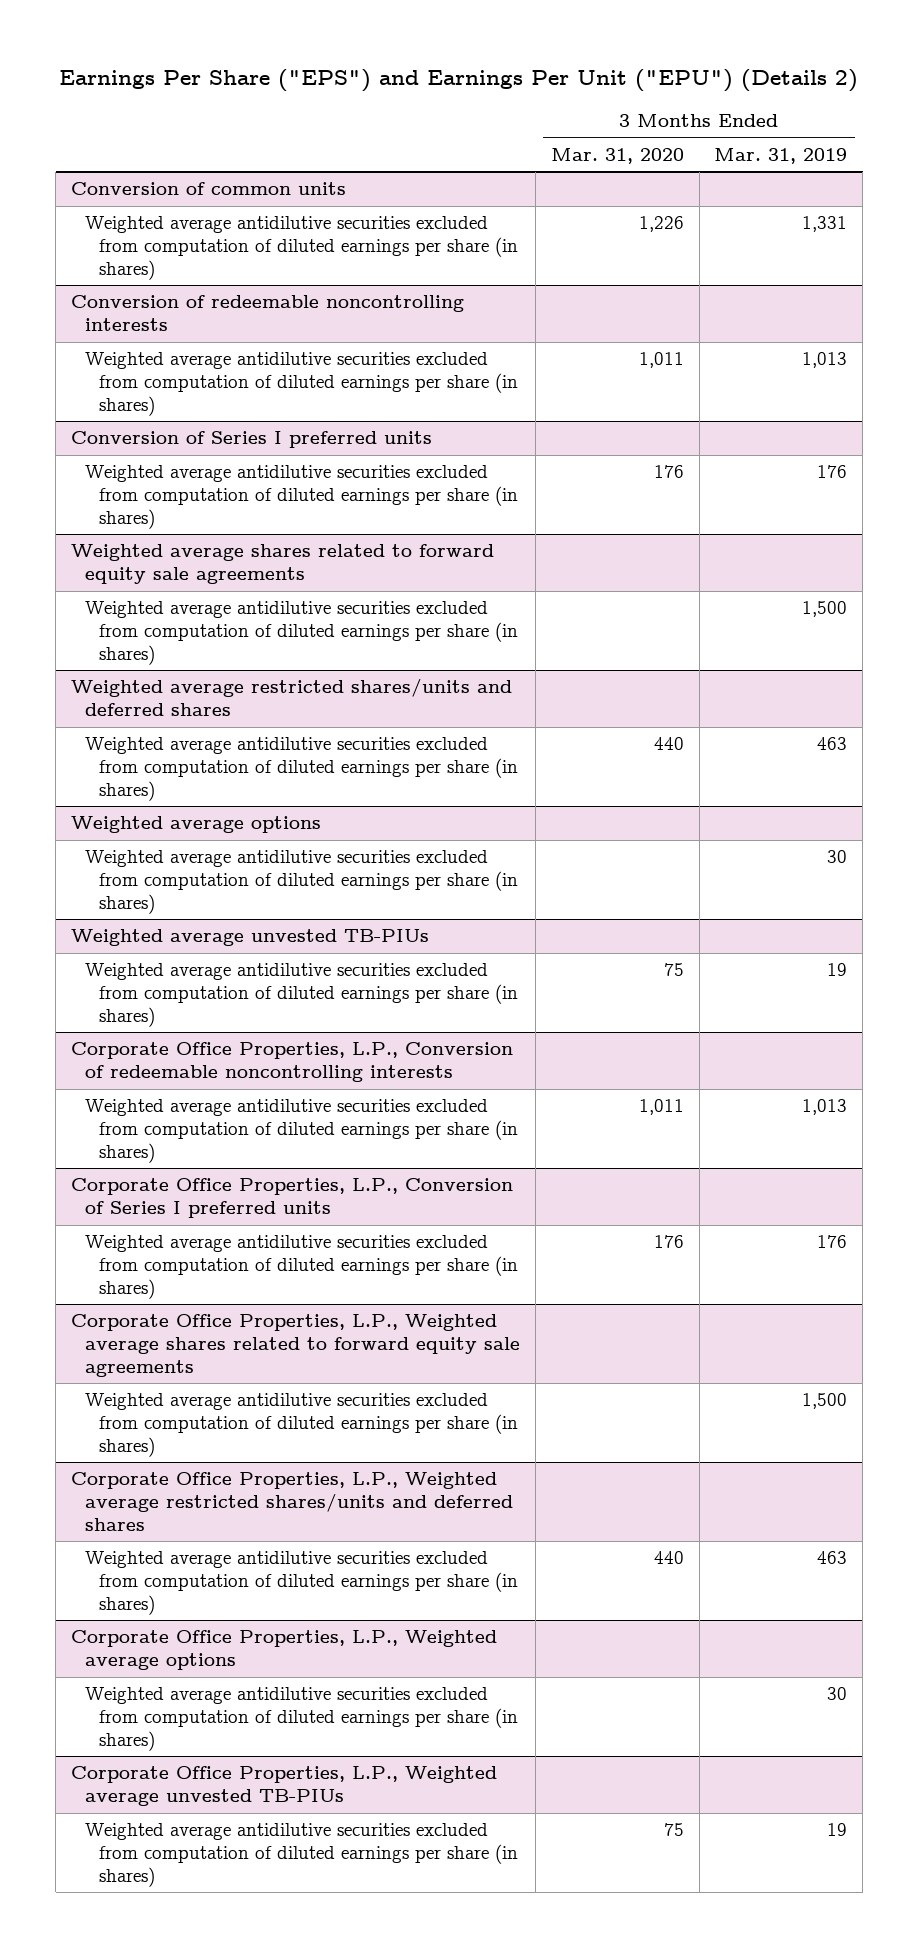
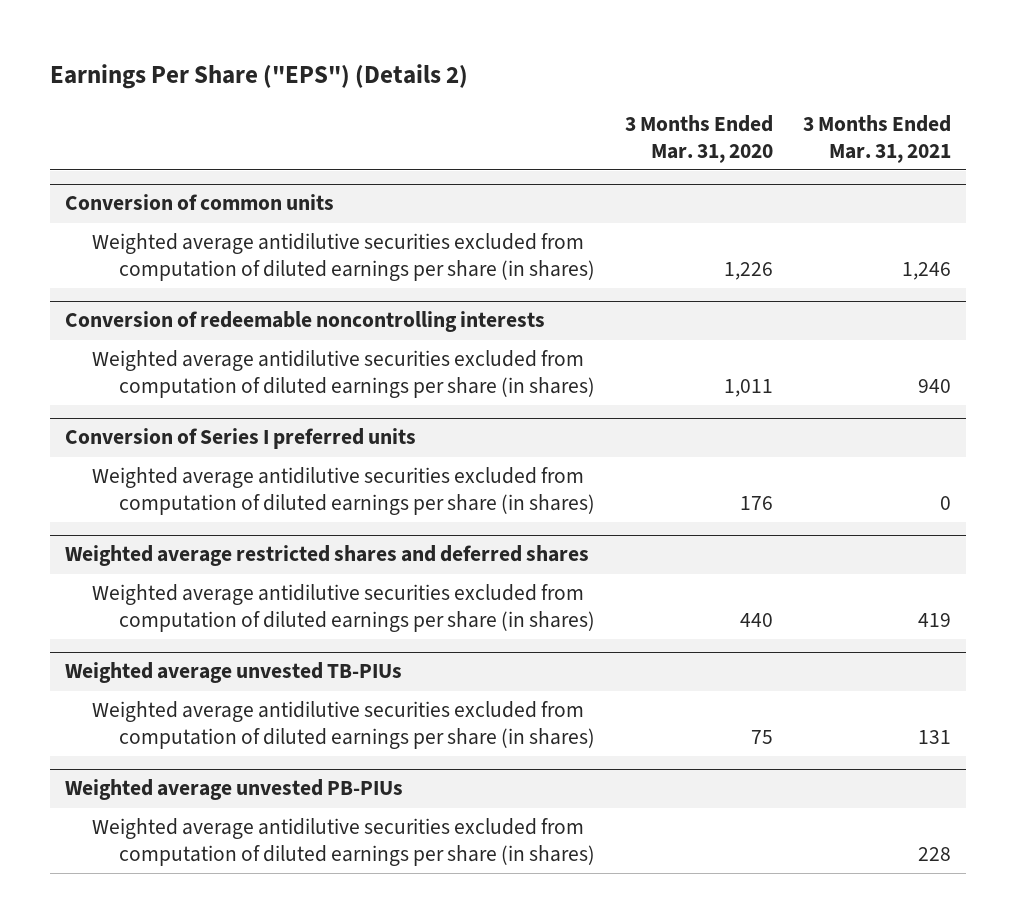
- Earnings Per Share ("EPS") and Earnings Per Unit ("EPU") (Details 2)
+ Earnings Per Share ("EPS") (Details 2)
- | 3 Months Ended Mar. 31, 2020 | 3 Months Ended Mar. 31, 2019
+ | 3 Months Ended Mar. 31, 2020 | 3 Months Ended Mar. 31, 2021
- Weighted average shares related to forward equity sale agreements
- Weighted average antidilutive securities excluded from computation of diluted earnings per share (in shares) | | 1,500
- Weighted average restricted shares/units and deferred shares
+ Weighted average restricted shares and deferred shares
- Weighted average options
- Weighted average antidilutive securities excluded from computation of diluted earnings per share (in shares) | | 30
- Corporate Office Properties, L.P., Conversion of redeemable noncontrolling interests
- Weighted average antidilutive securities excluded from computation of diluted earnings per share (in shares) | 1,011 | 1,013
- Corporate Office Properties, L.P., Conversion of Series I preferred units
- Weighted average antidilutive securities excluded from computation of diluted earnings per share (in shares) | 176 | 176
- Corporate Office Properties, L.P., Weighted average shares related to forward equity sale agreements
- Weighted average antidilutive securities excluded from computation of diluted earnings per share (in shares) | | 1,500
- Corporate Office Properties, L.P., Weighted average restricted shares/units and deferred shares
- Weighted average antidilutive securities excluded from computation of diluted earnings per share (in shares) | 440 | 463
- Corporate Office Properties, L.P., Weighted average options
+ Weighted average unvested PB-PIUs
- Corporate Office Properties, L.P., Weighted average unvested TB-PIUs
- Weighted average antidilutive securities excluded from computation of diluted earnings per share (in shares) | 75 | 19

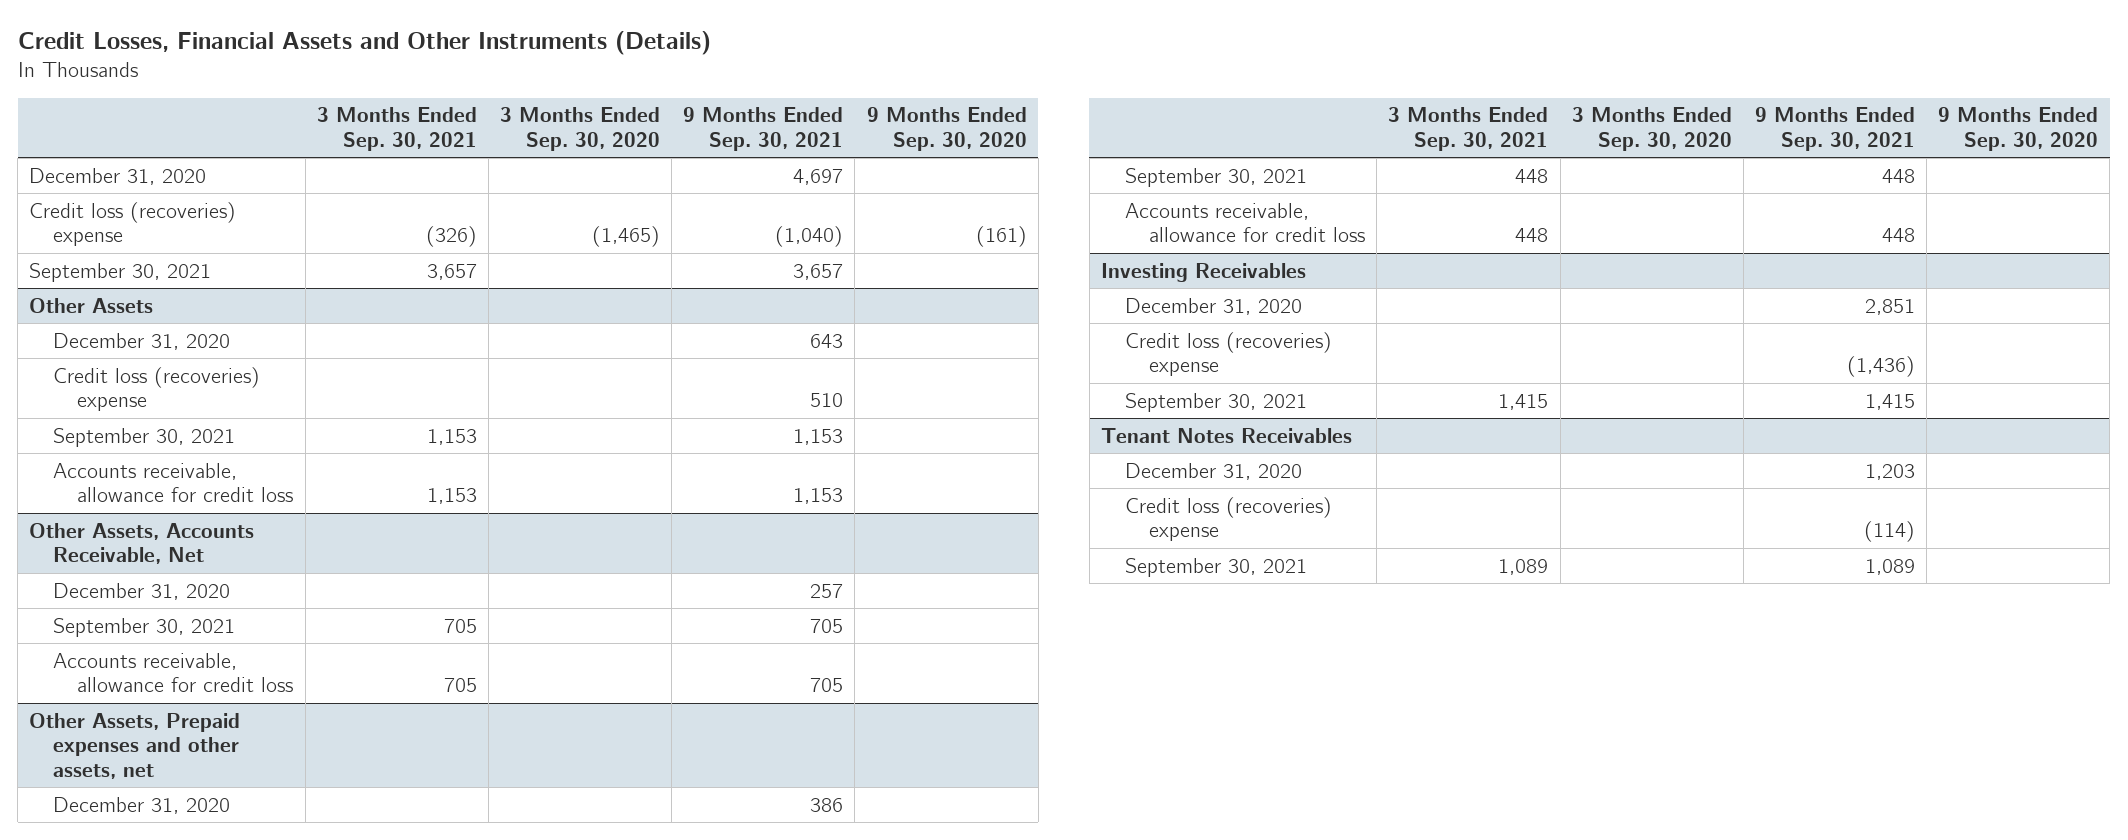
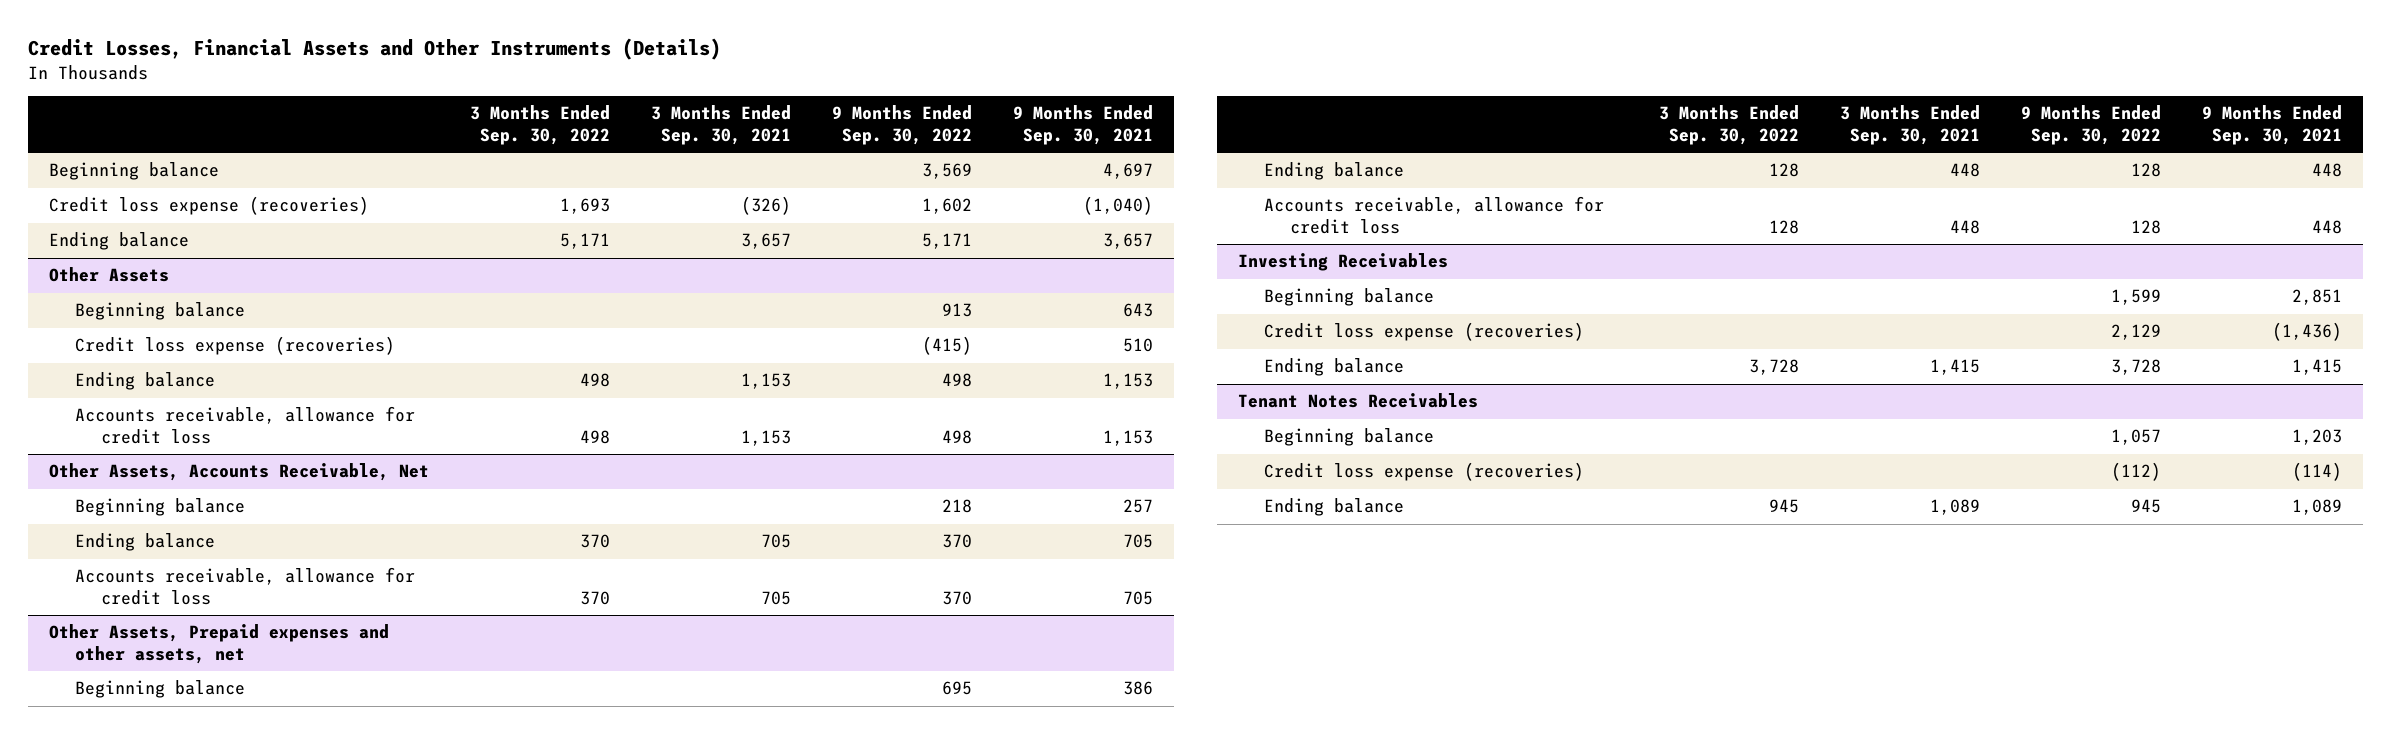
- | 3 Months Ended Sep. 30, 2021 | 3 Months Ended Sep. 30, 2020 | 9 Months Ended Sep. 30, 2021 | 9 Months Ended Sep. 30, 2020
+ | 3 Months Ended Sep. 30, 2022 | 3 Months Ended Sep. 30, 2021 | 9 Months Ended Sep. 30, 2022 | 9 Months Ended Sep. 30, 2021
- December 31, 2020 | | | 4,697 |
- Credit loss (recoveries) expense | (326) | (1,465) | (1,040) | (161)
- September 30, 2021 | 3,657 | | 3,657 |
+ Beginning balance | | | 3,569 | 4,697
+ Credit loss expense (recoveries) | 1,693 | (326) | 1,602 | (1,040)
+ Ending balance | 5,171 | 3,657 | 5,171 | 3,657
@ Other Assets
- December 31, 2020 | | | 643 |
- Credit loss (recoveries) expense | | | 510 |
- September 30, 2021 | 1,153 | | 1,153 |
+ Beginning balance | | | 913 | 643
+ Credit loss expense (recoveries) | | | (415) | 510
+ Ending balance | 498 | 1,153 | 498 | 1,153
@ Other Assets, Accounts Receivable, Net
- December 31, 2020 | | | 257 |
- September 30, 2021 | 705 | | 705 |
+ Beginning balance | | | 218 | 257
+ Ending balance | 370 | 705 | 370 | 705
@ Other Assets, Prepaid expenses and other assets, net
- December 31, 2020 | | | 386 |
- September 30, 2021 | 448 | | 448 |
+ Beginning balance | | | 695 | 386
+ Ending balance | 128 | 448 | 128 | 448
@ Investing Receivables
- December 31, 2020 | | | 2,851 |
- Credit loss (recoveries) expense | | | (1,436) |
- September 30, 2021 | 1,415 | | 1,415 |
+ Beginning balance | | | 1,599 | 2,851
+ Credit loss expense (recoveries) | | | 2,129 | (1,436)
+ Ending balance | 3,728 | 1,415 | 3,728 | 1,415
@ Tenant Notes Receivables
- December 31, 2020 | | | 1,203 |
- Credit loss (recoveries) expense | | | (114) |
- September 30, 2021 | 1,089 | | 1,089 |
+ Beginning balance | | | 1,057 | 1,203
+ Credit loss expense (recoveries) | | | (112) | (114)
+ Ending balance | 945 | 1,089 | 945 | 1,089

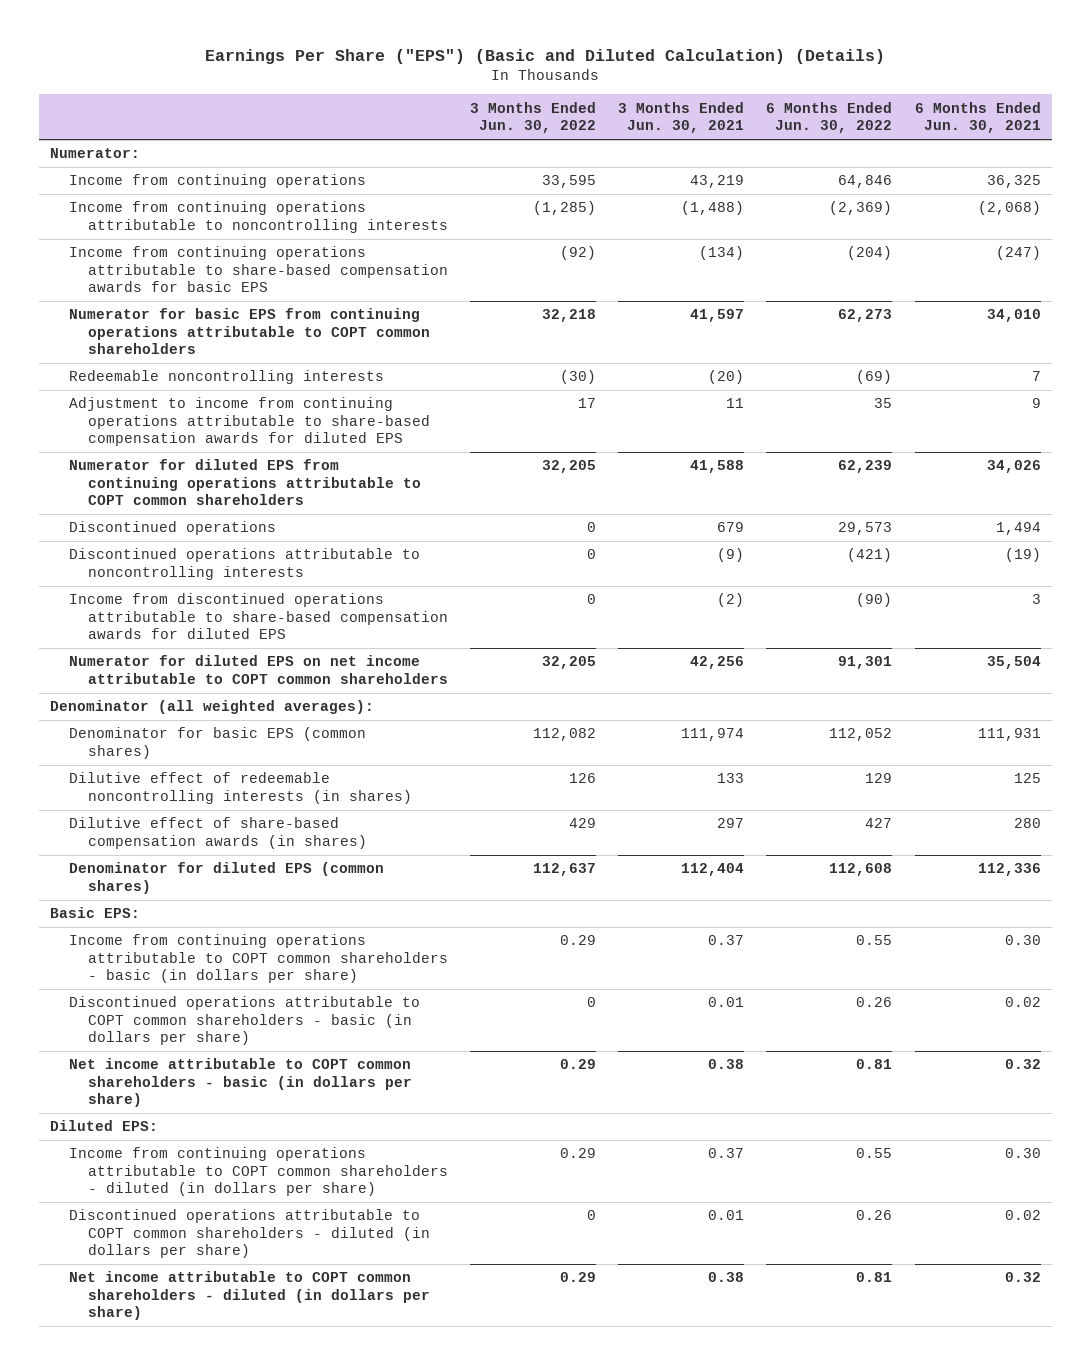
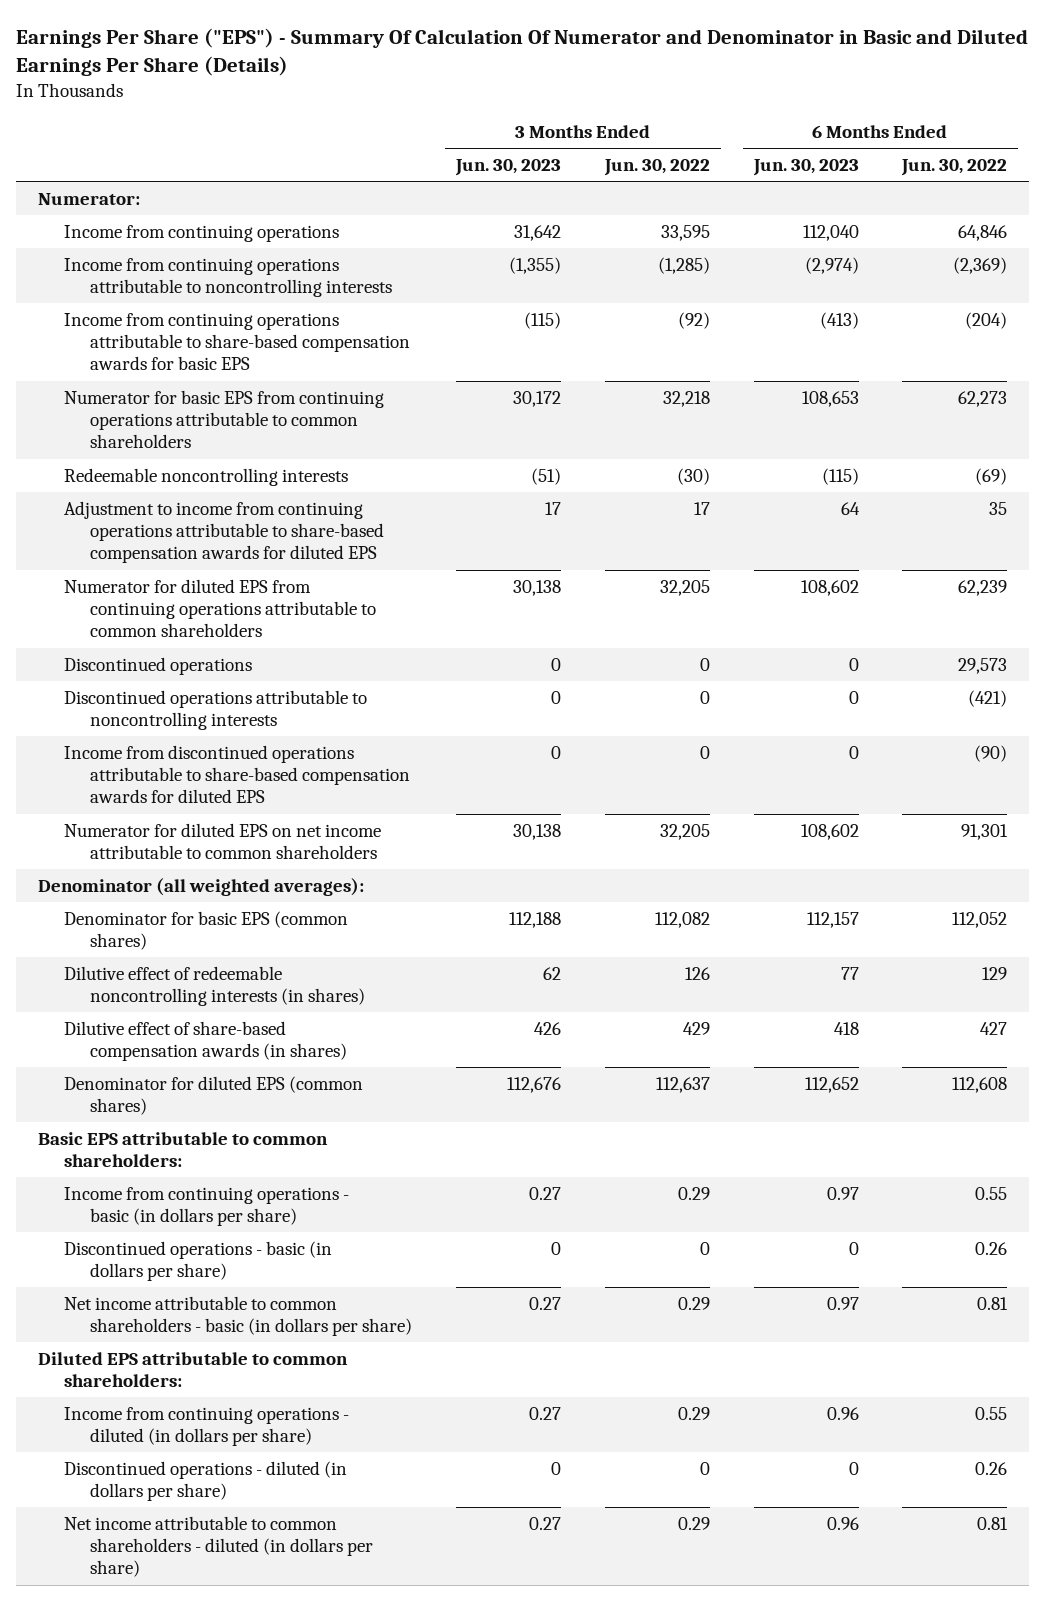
- Earnings Per Share ("EPS") (Basic and Diluted Calculation) (Details)
+ Earnings Per Share ("EPS") - Summary Of Calculation Of Numerator and Denominator in Basic and Diluted Earnings Per Share (Details)
- | 3 Months Ended Jun. 30, 2022 | 3 Months Ended Jun. 30, 2021 | 6 Months Ended Jun. 30, 2022 | 6 Months Ended Jun. 30, 2021
+ | 3 Months Ended Jun. 30, 2023 | 3 Months Ended Jun. 30, 2022 | 6 Months Ended Jun. 30, 2023 | 6 Months Ended Jun. 30, 2022
- Numerator for basic EPS from continuing operations attributable to COPT common shareholders | 32,218 | 41,597 | 62,273 | 34,010
+ Numerator for basic EPS from continuing operations attributable to common shareholders | 30,172 | 32,218 | 108,653 | 62,273
- Numerator for diluted EPS from continuing operations attributable to COPT common shareholders | 32,205 | 41,588 | 62,239 | 34,026
+ Numerator for diluted EPS from continuing operations attributable to common shareholders | 30,138 | 32,205 | 108,602 | 62,239
- Numerator for diluted EPS on net income attributable to COPT common shareholders | 32,205 | 42,256 | 91,301 | 35,504
+ Numerator for diluted EPS on net income attributable to common shareholders | 30,138 | 32,205 | 108,602 | 91,301
- Basic EPS:
- Income from continuing operations attributable to COPT common shareholders - basic (in dollars per share) | 0.29 | 0.37 | 0.55 | 0.30
- Discontinued operations attributable to COPT common shareholders - basic (in dollars per share) | 0 | 0.01 | 0.26 | 0.02
- Net income attributable to COPT common shareholders - basic (in dollars per share) | 0.29 | 0.38 | 0.81 | 0.32
- Diluted EPS:
- Income from continuing operations attributable to COPT common shareholders - diluted (in dollars per share) | 0.29 | 0.37 | 0.55 | 0.30
- Discontinued operations attributable to COPT common shareholders - diluted (in dollars per share) | 0 | 0.01 | 0.26 | 0.02
- Net income attributable to COPT common shareholders - diluted (in dollars per share) | 0.29 | 0.38 | 0.81 | 0.32
+ Basic EPS attributable to common shareholders:
+ Income from continuing operations - basic (in dollars per share) | 0.27 | 0.29 | 0.97 | 0.55
+ Discontinued operations - basic (in dollars per share) | 0 | 0 | 0 | 0.26
+ Net income attributable to common shareholders - basic (in dollars per share) | 0.27 | 0.29 | 0.97 | 0.81
+ Diluted EPS attributable to common shareholders:
+ Income from continuing operations - diluted (in dollars per share) | 0.27 | 0.29 | 0.96 | 0.55
+ Discontinued operations - diluted (in dollars per share) | 0 | 0 | 0 | 0.26
+ Net income attributable to common shareholders - diluted (in dollars per share) | 0.27 | 0.29 | 0.96 | 0.81

